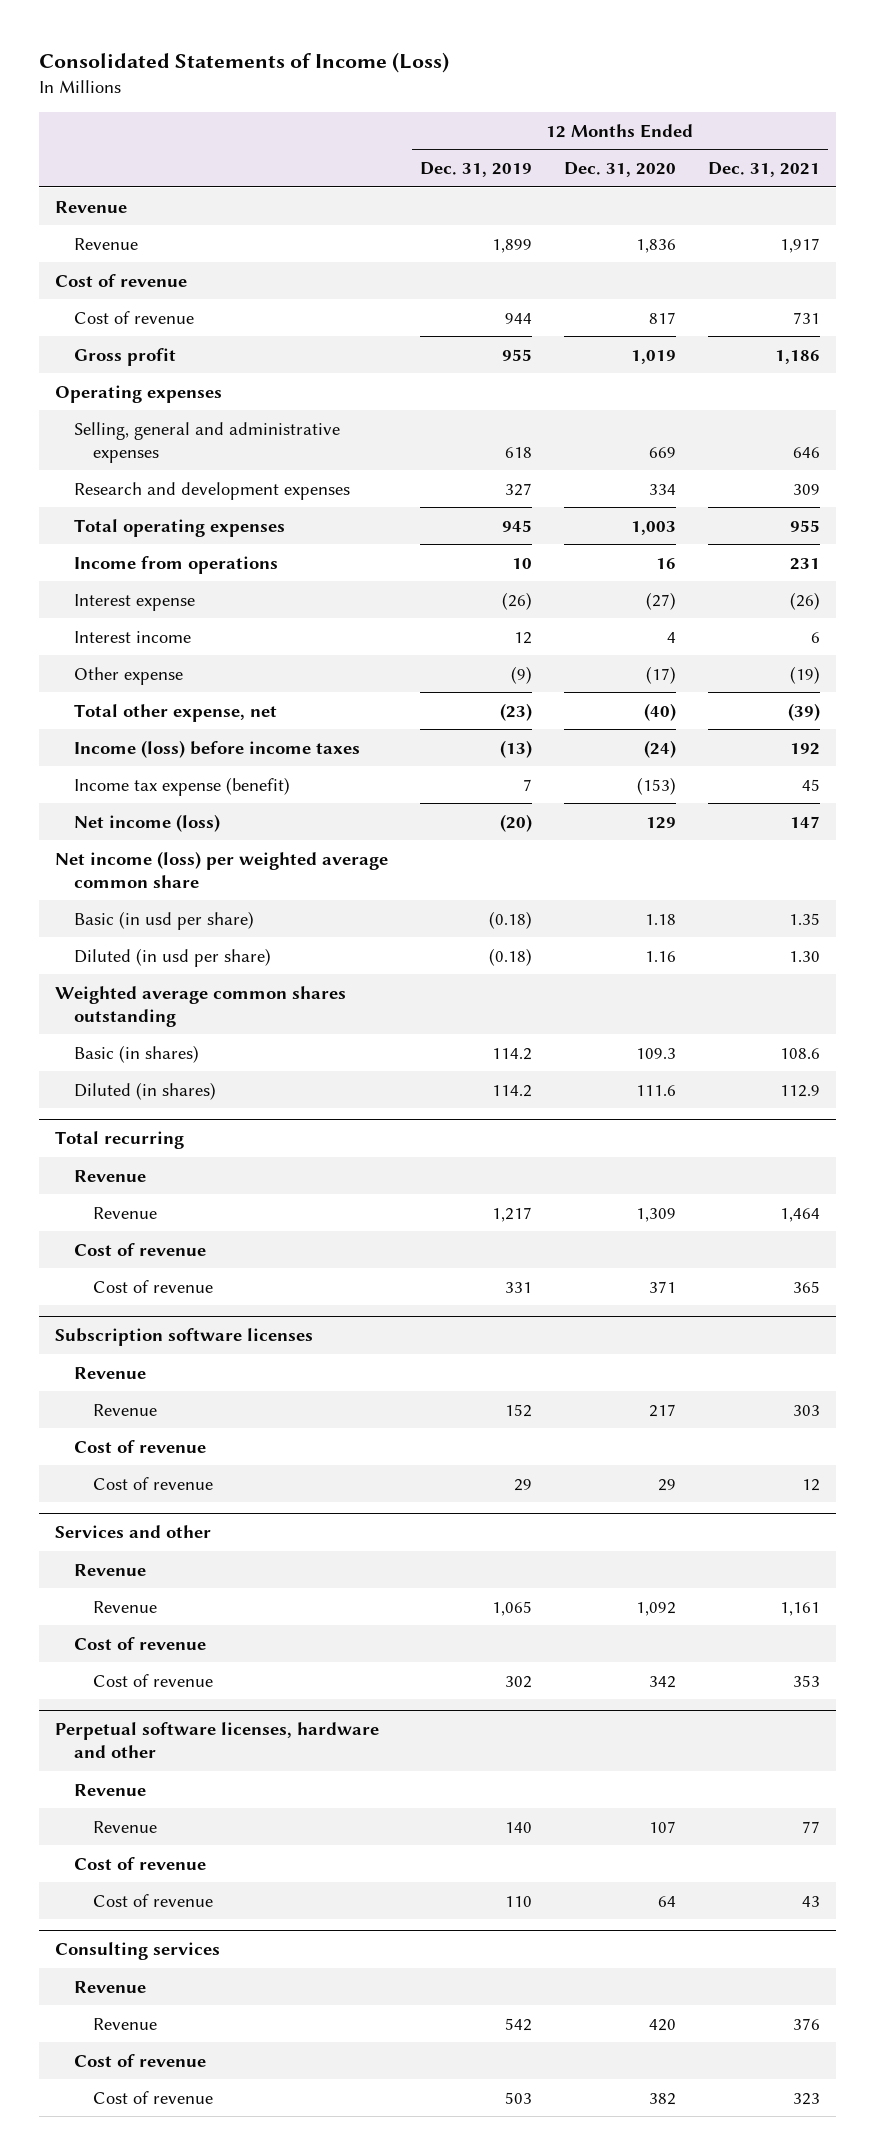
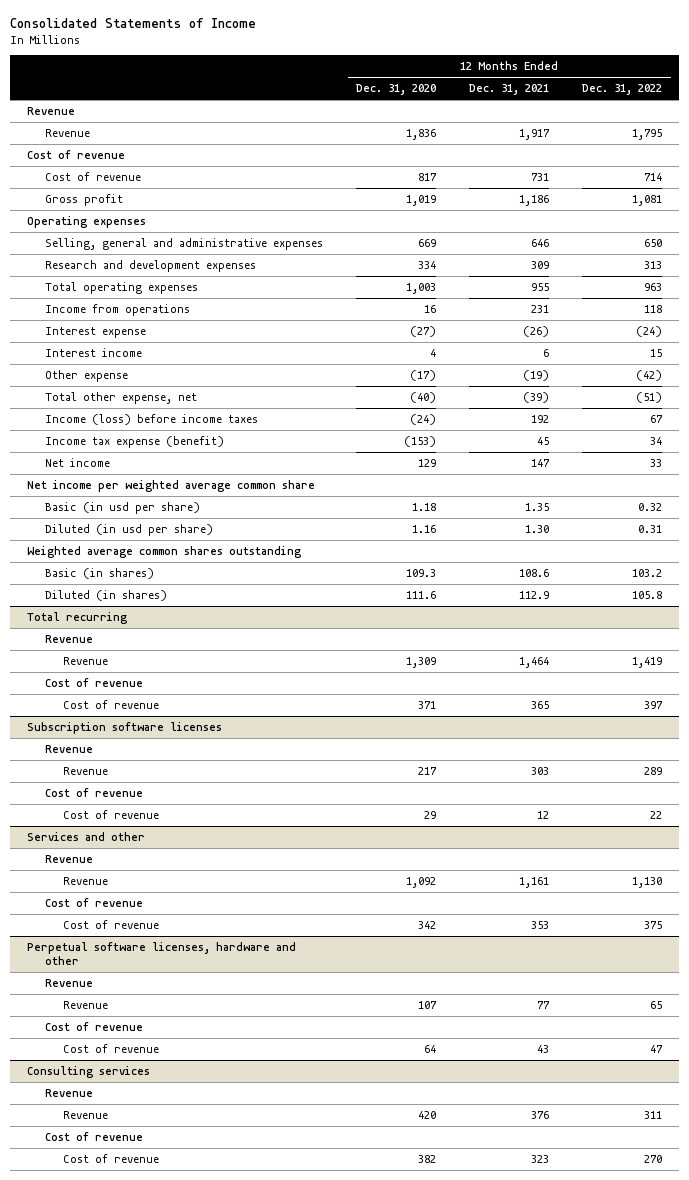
- Consolidated Statements of Income (Loss)
+ Consolidated Statements of Income
- | 12 Months Ended Dec. 31, 2019 | 12 Months Ended Dec. 31, 2020 | 12 Months Ended Dec. 31, 2021
+ | 12 Months Ended Dec. 31, 2020 | 12 Months Ended Dec. 31, 2021 | 12 Months Ended Dec. 31, 2022
- Net income (loss) | (20) | 129 | 147
- Net income (loss) per weighted average common share
+ Net income | 129 | 147 | 33
+ Net income per weighted average common share

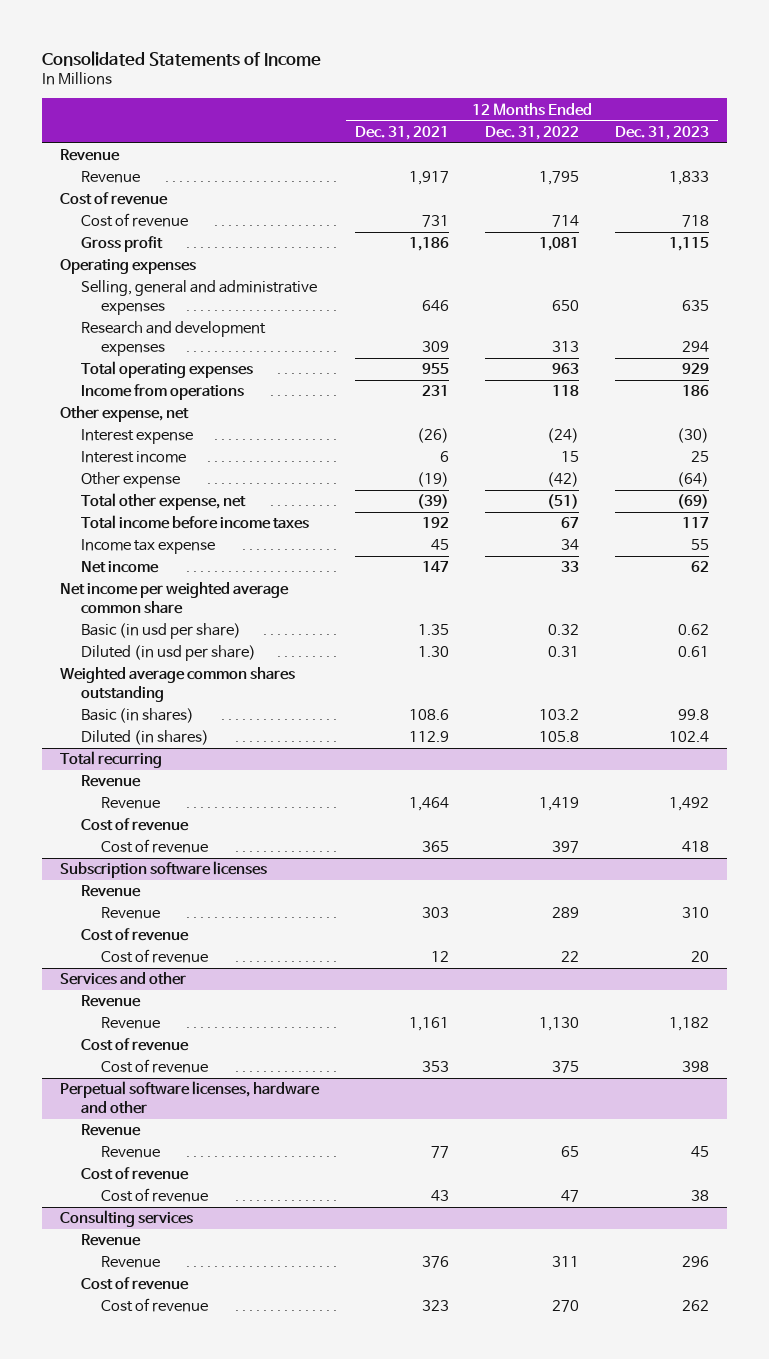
- | 12 Months Ended Dec. 31, 2020 | 12 Months Ended Dec. 31, 2021 | 12 Months Ended Dec. 31, 2022
+ | 12 Months Ended Dec. 31, 2021 | 12 Months Ended Dec. 31, 2022 | 12 Months Ended Dec. 31, 2023
+ Other expense, net
- Income (loss) before income taxes | (24) | 192 | 67
- Income tax expense (benefit) | (153) | 45 | 34
+ Total income before income taxes | 192 | 67 | 117
+ Income tax expense | 45 | 34 | 55

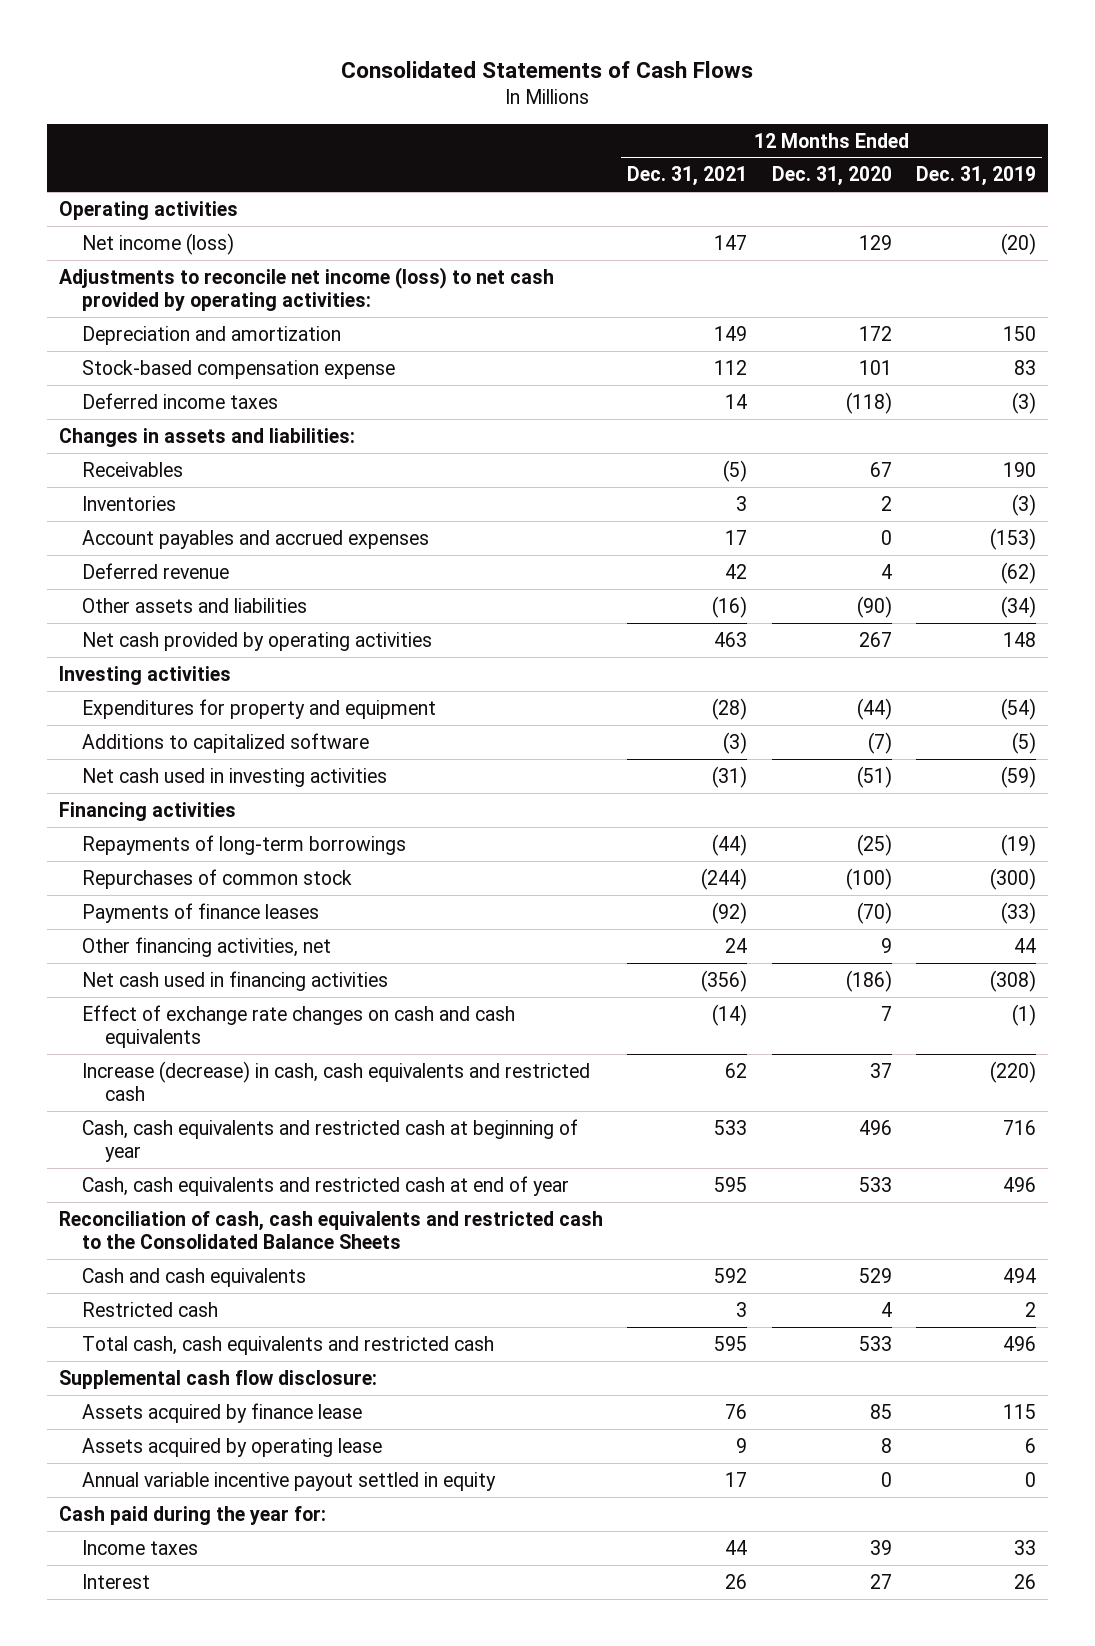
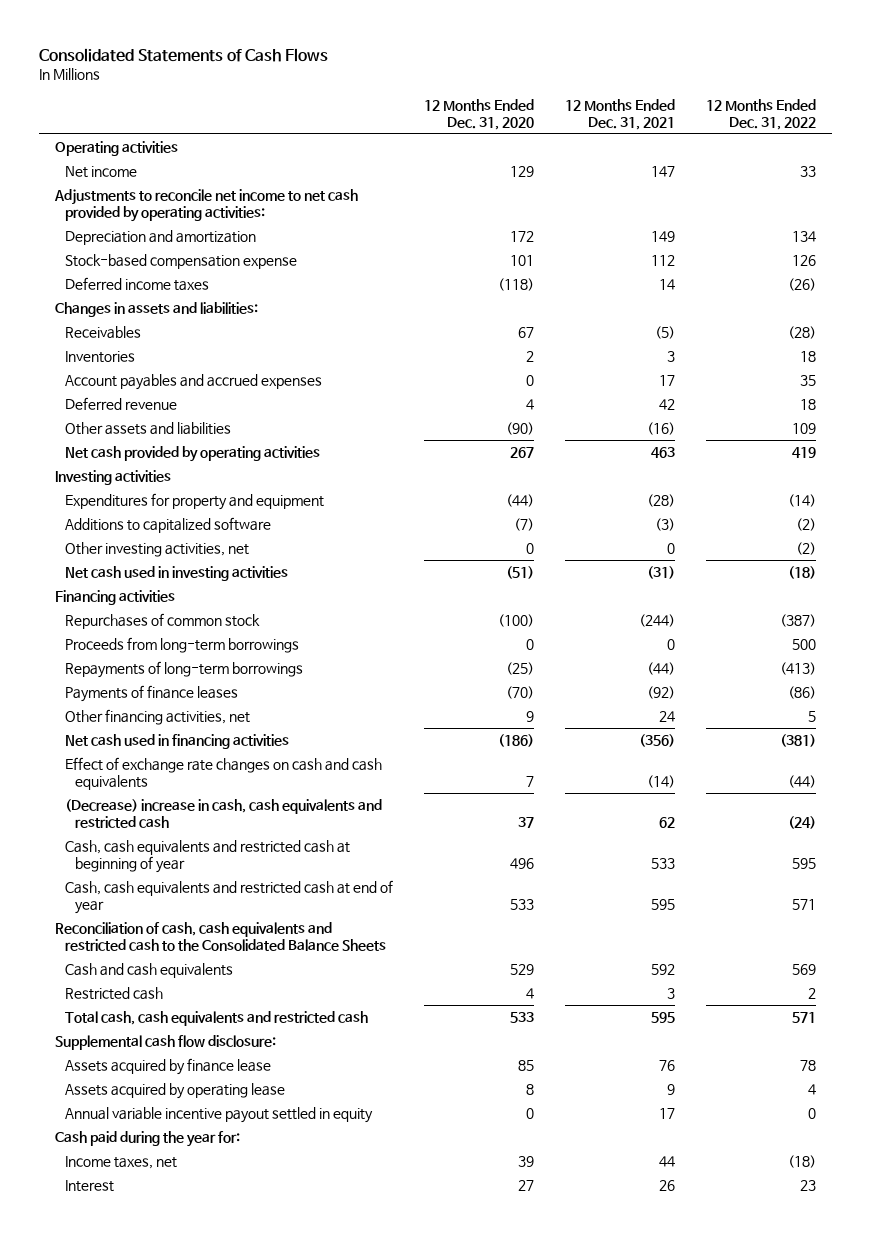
- | 12 Months Ended Dec. 31, 2021 | 12 Months Ended Dec. 31, 2020 | 12 Months Ended Dec. 31, 2019
+ | 12 Months Ended Dec. 31, 2020 | 12 Months Ended Dec. 31, 2021 | 12 Months Ended Dec. 31, 2022
- Net income (loss) | 147 | 129 | (20)
- Adjustments to reconcile net income (loss) to net cash provided by operating activities:
+ Net income | 129 | 147 | 33
+ Adjustments to reconcile net income to net cash provided by operating activities:
+ Other investing activities, net | 0 | 0 | (2)
+ Proceeds from long-term borrowings | 0 | 0 | 500
moved down: Repayments of long-term borrowings | (25) | (44) | (413)
- Increase (decrease) in cash, cash equivalents and restricted cash | 62 | 37 | (220)
+ (Decrease) increase in cash, cash equivalents and restricted cash | 37 | 62 | (24)
- Income taxes | 44 | 39 | 33
+ Income taxes, net | 39 | 44 | (18)

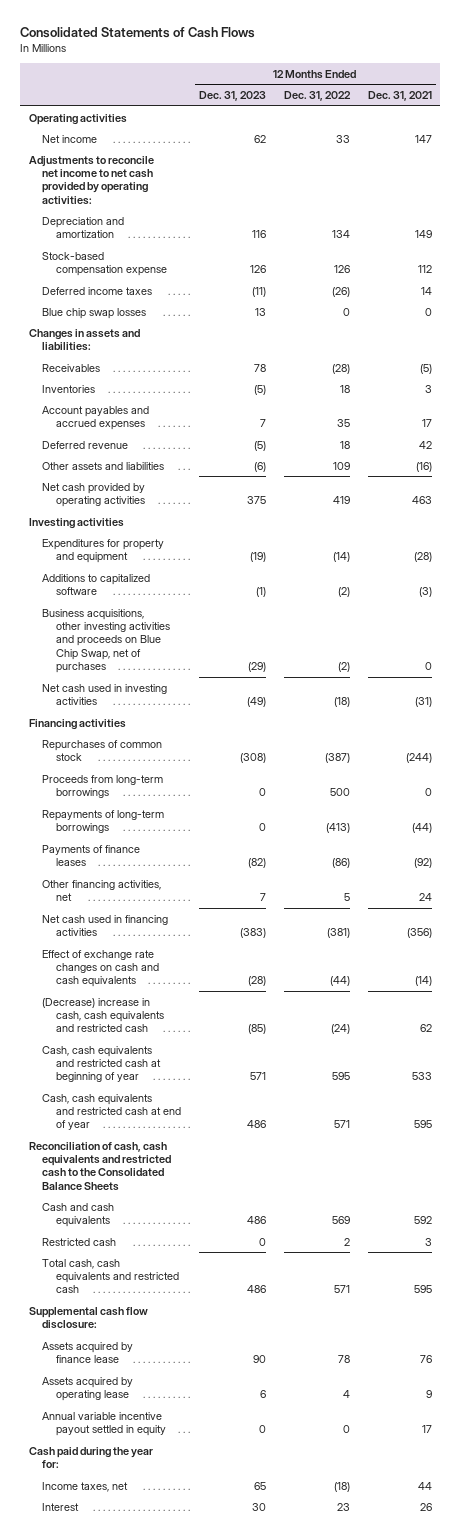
- | 12 Months Ended Dec. 31, 2020 | 12 Months Ended Dec. 31, 2021 | 12 Months Ended Dec. 31, 2022
+ | 12 Months Ended Dec. 31, 2023 | 12 Months Ended Dec. 31, 2022 | 12 Months Ended Dec. 31, 2021
+ Blue chip swap losses | 13 | 0 | 0
- Other investing activities, net | 0 | 0 | (2)
+ Business acquisitions, other investing activities and proceeds on Blue Chip Swap, net of purchases | (29) | (2) | 0

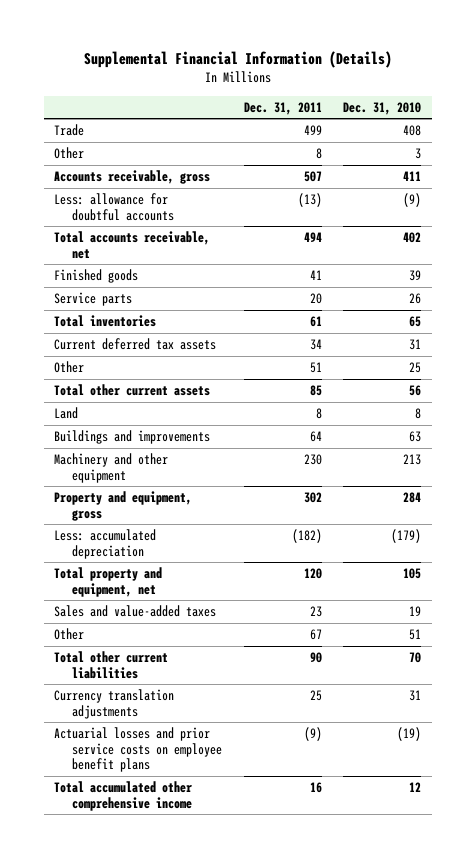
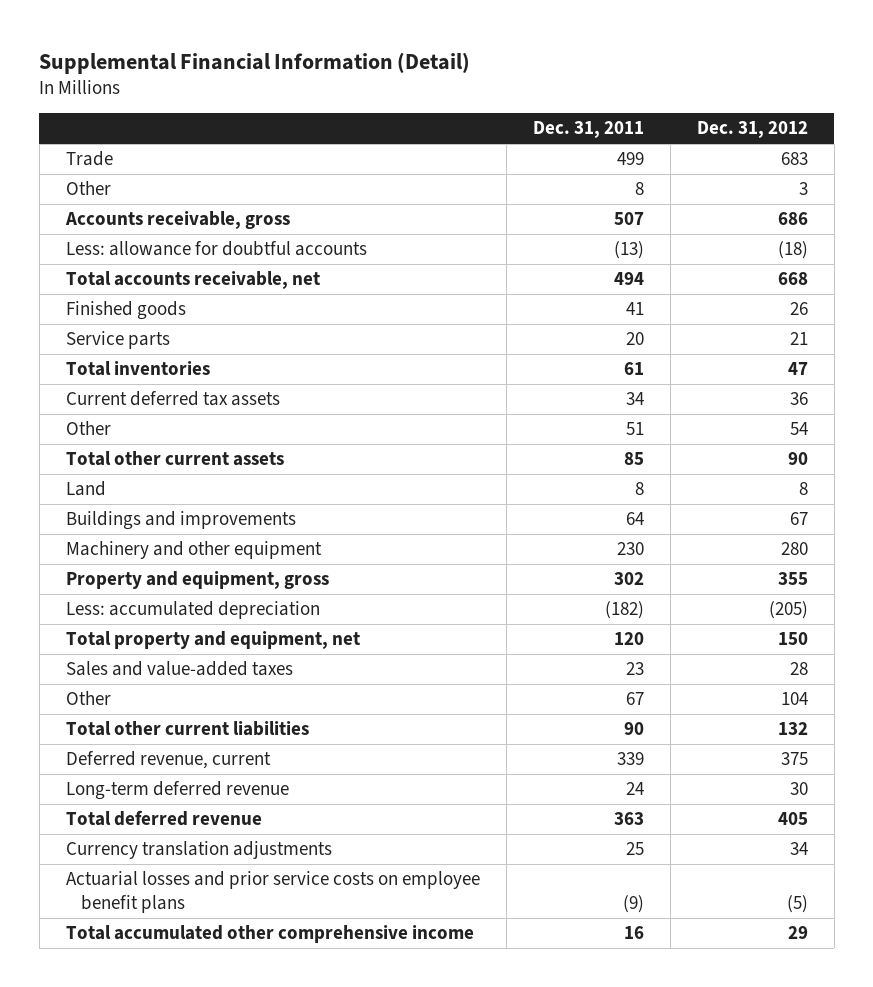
- Supplemental Financial Information (Details)
+ Supplemental Financial Information (Detail)
- | Dec. 31, 2011 | Dec. 31, 2010
+ | Dec. 31, 2011 | Dec. 31, 2012
+ Deferred revenue, current | 339 | 375
+ Long-term deferred revenue | 24 | 30
+ Total deferred revenue | 363 | 405

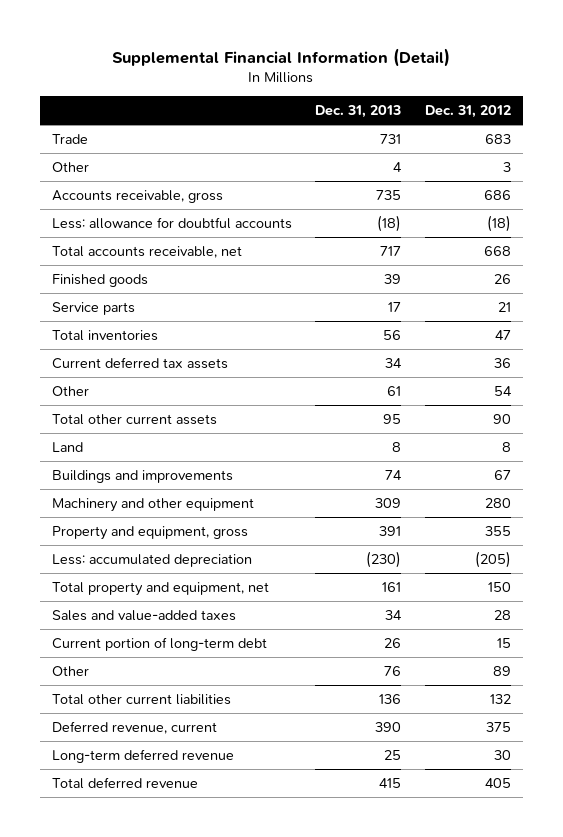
- | Dec. 31, 2011 | Dec. 31, 2012
+ | Dec. 31, 2013 | Dec. 31, 2012
- Other | 67 | 104
+ Current portion of long-term debt | 26 | 15
+ Other | 76 | 89
- Currency translation adjustments | 25 | 34
- Actuarial losses and prior service costs on employee benefit plans | (9) | (5)
- Total accumulated other comprehensive income | 16 | 29

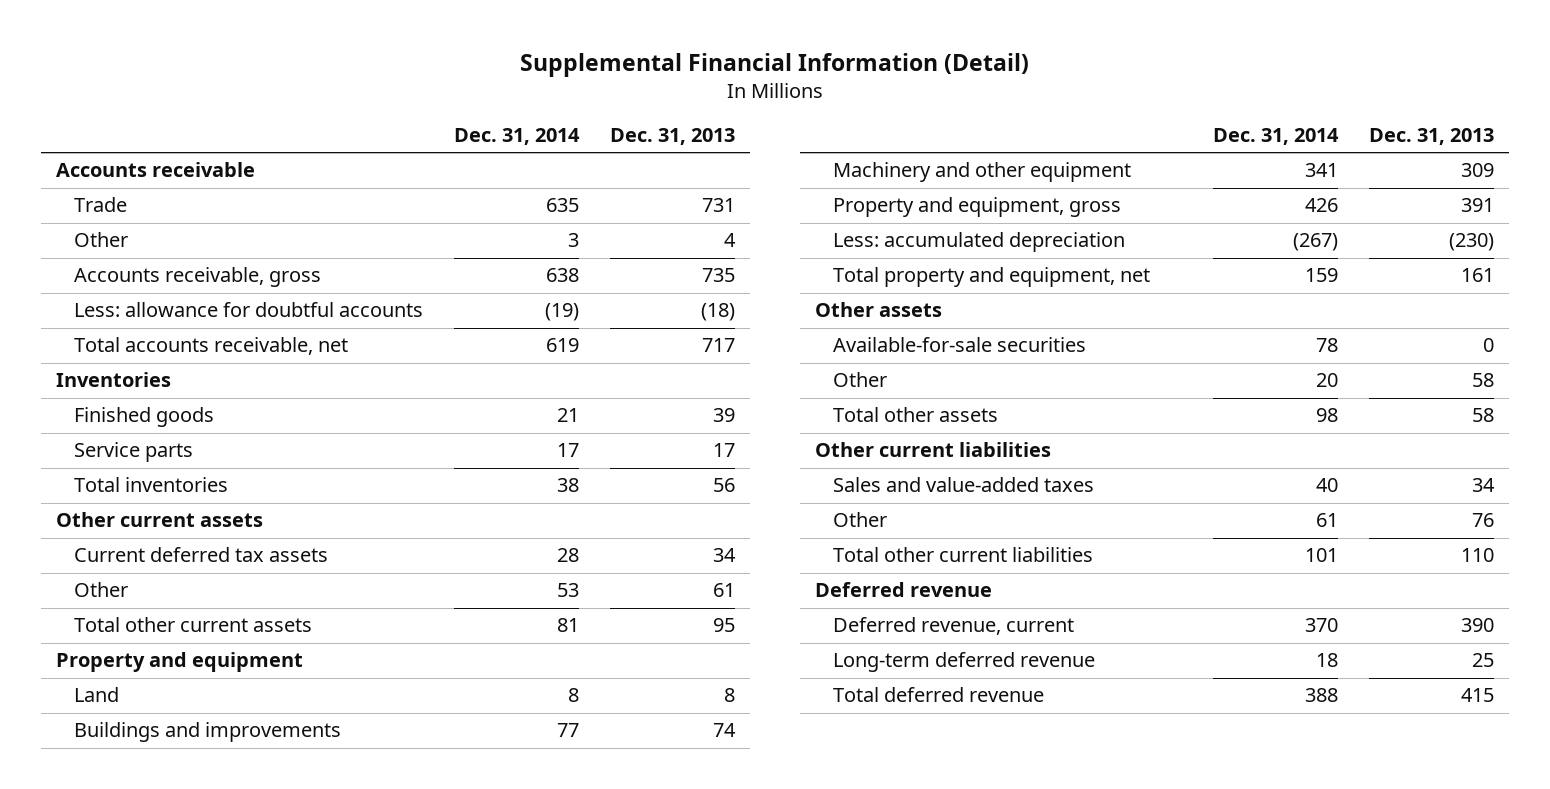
- | Dec. 31, 2013 | Dec. 31, 2012
+ | Dec. 31, 2014 | Dec. 31, 2013
+ Accounts receivable
+ Inventories
+ Other current assets
+ Property and equipment
+ Other assets
+ Available-for-sale securities | 78 | 0
+ Other | 20 | 58
+ Total other assets | 98 | 58
+ Other current liabilities
- Current portion of long-term debt | 26 | 15
- Total other current liabilities | 136 | 132
+ Total other current liabilities | 101 | 110
+ Deferred revenue

